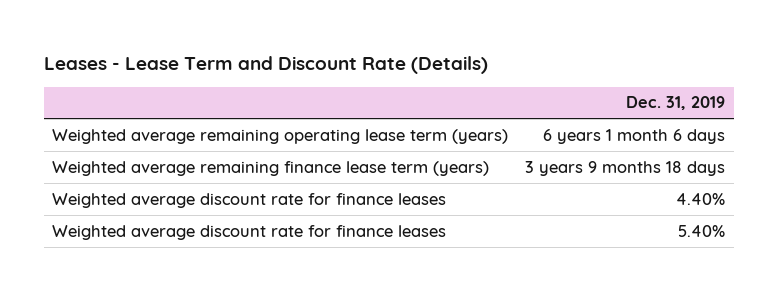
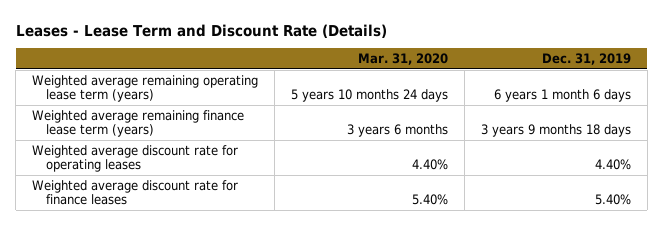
- | Dec. 31, 2019
+ | Mar. 31, 2020 | Dec. 31, 2019
- Weighted average discount rate for finance leases | 4.40%
+ Weighted average discount rate for operating leases | 4.40% | 4.40%

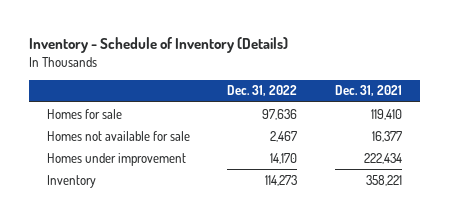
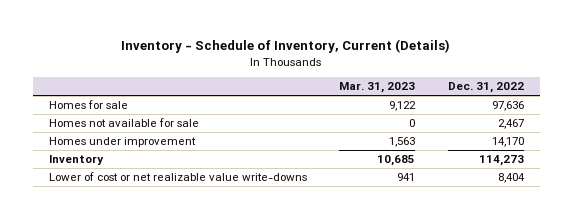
- Inventory - Schedule of Inventory (Details)
+ Inventory - Schedule of Inventory, Current (Details)
- | Dec. 31, 2022 | Dec. 31, 2021
+ | Mar. 31, 2023 | Dec. 31, 2022
+ Lower of cost or net realizable value write-downs | 941 | 8,404

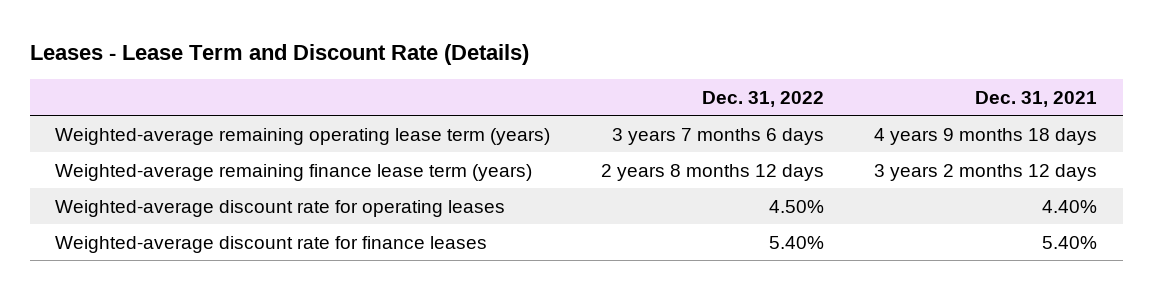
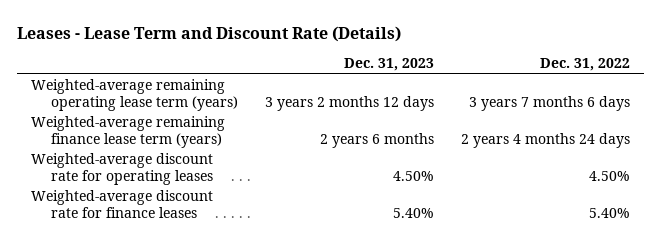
- | Dec. 31, 2022 | Dec. 31, 2021
+ | Dec. 31, 2023 | Dec. 31, 2022
- Weighted-average remaining finance lease term (years) | 2 years 8 months 12 days | 3 years 2 months 12 days
+ Weighted-average remaining finance lease term (years) | 2 years 6 months | 2 years 4 months 24 days

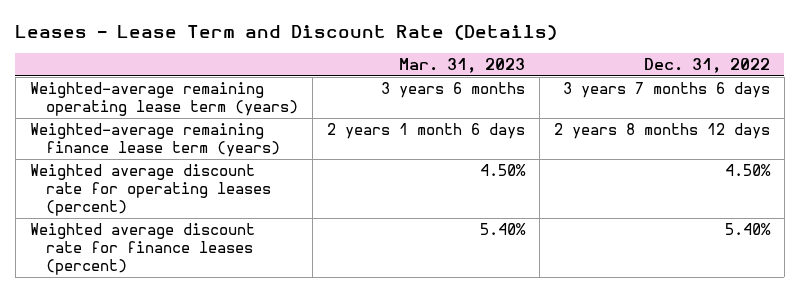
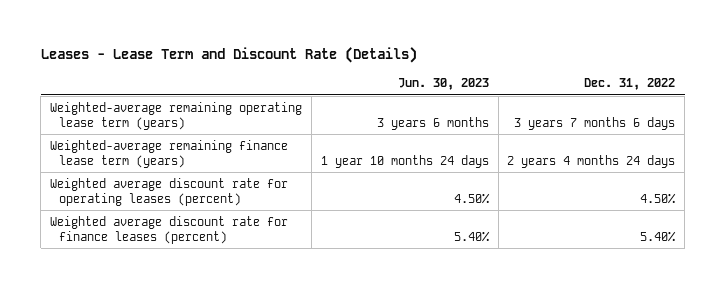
- | Mar. 31, 2023 | Dec. 31, 2022
+ | Jun. 30, 2023 | Dec. 31, 2022
- Weighted-average remaining finance lease term (years) | 2 years 1 month 6 days | 2 years 8 months 12 days
+ Weighted-average remaining finance lease term (years) | 1 year 10 months 24 days | 2 years 4 months 24 days

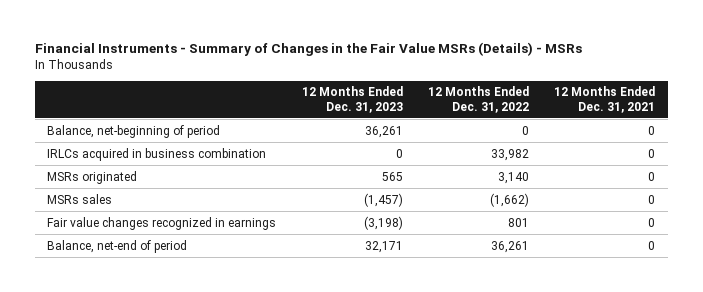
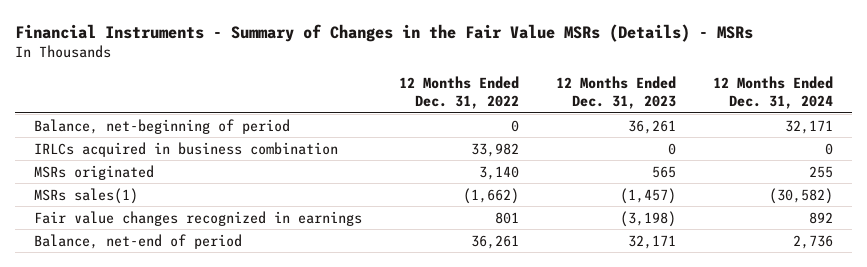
- | 12 Months Ended Dec. 31, 2023 | 12 Months Ended Dec. 31, 2022 | 12 Months Ended Dec. 31, 2021
+ | 12 Months Ended Dec. 31, 2022 | 12 Months Ended Dec. 31, 2023 | 12 Months Ended Dec. 31, 2024
- MSRs sales | (1,457) | (1,662) | 0
+ MSRs sales(1) | (1,662) | (1,457) | (30,582)

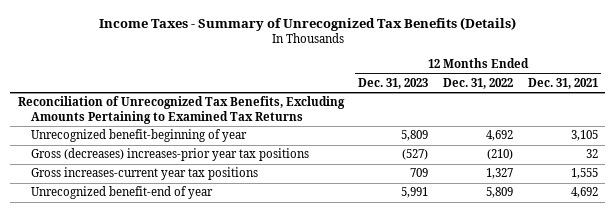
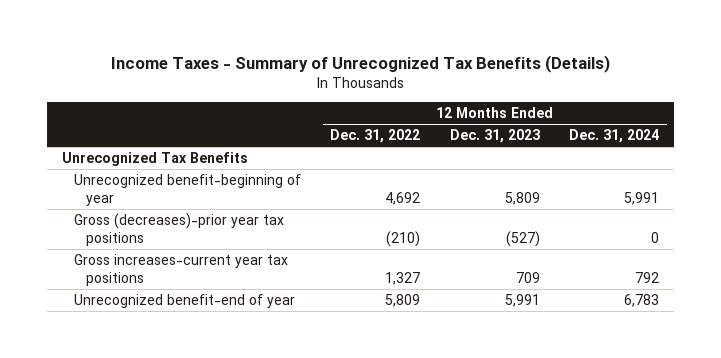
- | 12 Months Ended Dec. 31, 2023 | 12 Months Ended Dec. 31, 2022 | 12 Months Ended Dec. 31, 2021
+ | 12 Months Ended Dec. 31, 2022 | 12 Months Ended Dec. 31, 2023 | 12 Months Ended Dec. 31, 2024
- Reconciliation of Unrecognized Tax Benefits, Excluding Amounts Pertaining to Examined Tax Returns
+ Unrecognized Tax Benefits
- Gross (decreases) increases-prior year tax positions | (527) | (210) | 32
+ Gross (decreases)-prior year tax positions | (210) | (527) | 0

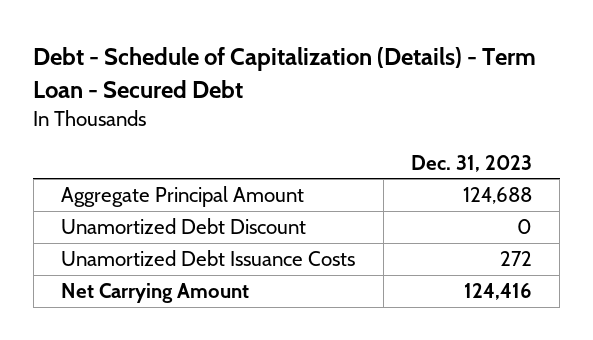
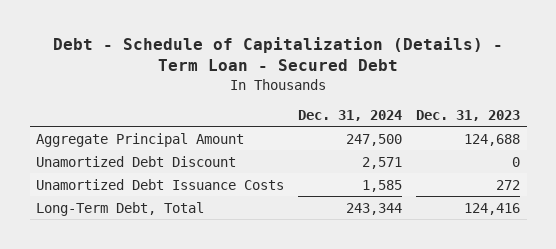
- | Dec. 31, 2023
+ | Dec. 31, 2024 | Dec. 31, 2023
- Net Carrying Amount | 124,416
+ Long-Term Debt, Total | 243,344 | 124,416

